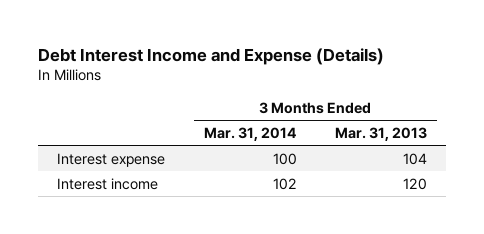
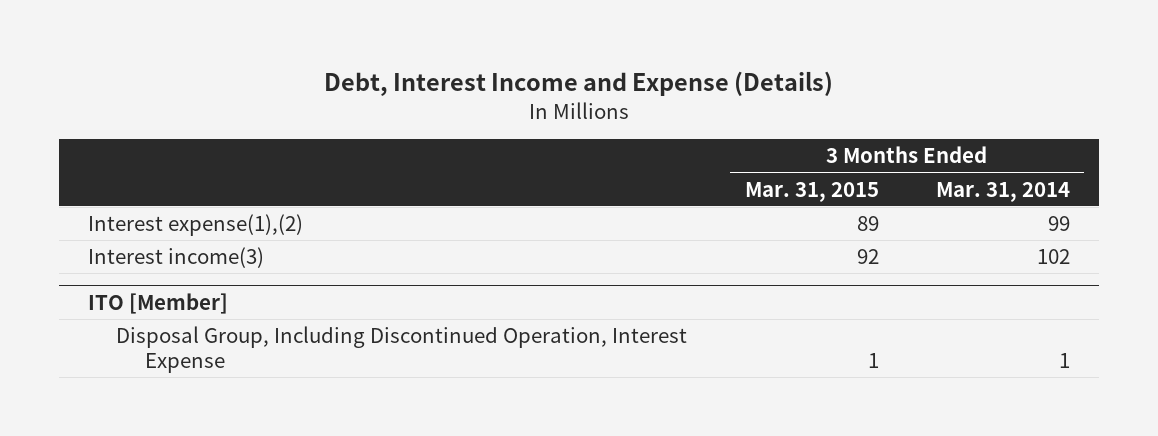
- Debt Interest Income and Expense (Details)
+ Debt, Interest Income and Expense (Details)
- | 3 Months Ended Mar. 31, 2014 | 3 Months Ended Mar. 31, 2013
+ | 3 Months Ended Mar. 31, 2015 | 3 Months Ended Mar. 31, 2014
- Interest expense | 100 | 104
- Interest income | 102 | 120
+ Interest expense(1),(2) | 89 | 99
+ Interest income(3) | 92 | 102
+ ITO [Member]
+ Disposal Group, Including Discontinued Operation, Interest Expense | 1 | 1

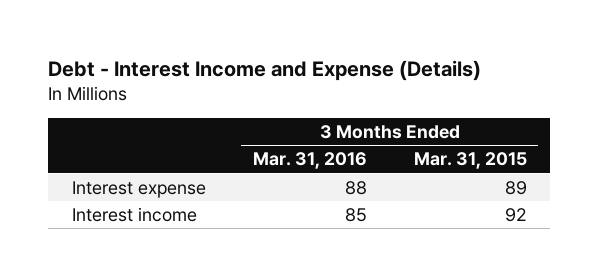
- Debt, Interest Income and Expense (Details)
+ Debt - Interest Income and Expense (Details)
- | 3 Months Ended Mar. 31, 2015 | 3 Months Ended Mar. 31, 2014
+ | 3 Months Ended Mar. 31, 2016 | 3 Months Ended Mar. 31, 2015
- Interest expense(1),(2) | 89 | 99
- Interest income(3) | 92 | 102
- ITO [Member]
- Disposal Group, Including Discontinued Operation, Interest Expense | 1 | 1
+ Interest expense | 88 | 89
+ Interest income | 85 | 92

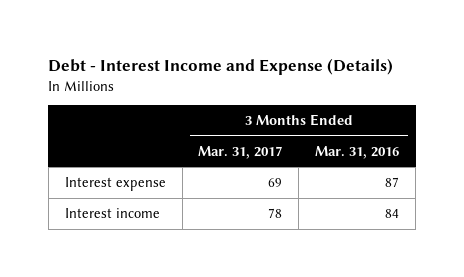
- | 3 Months Ended Mar. 31, 2016 | 3 Months Ended Mar. 31, 2015
+ | 3 Months Ended Mar. 31, 2017 | 3 Months Ended Mar. 31, 2016
- Interest expense | 88 | 89
- Interest income | 85 | 92
+ Interest expense | 69 | 87
+ Interest income | 78 | 84

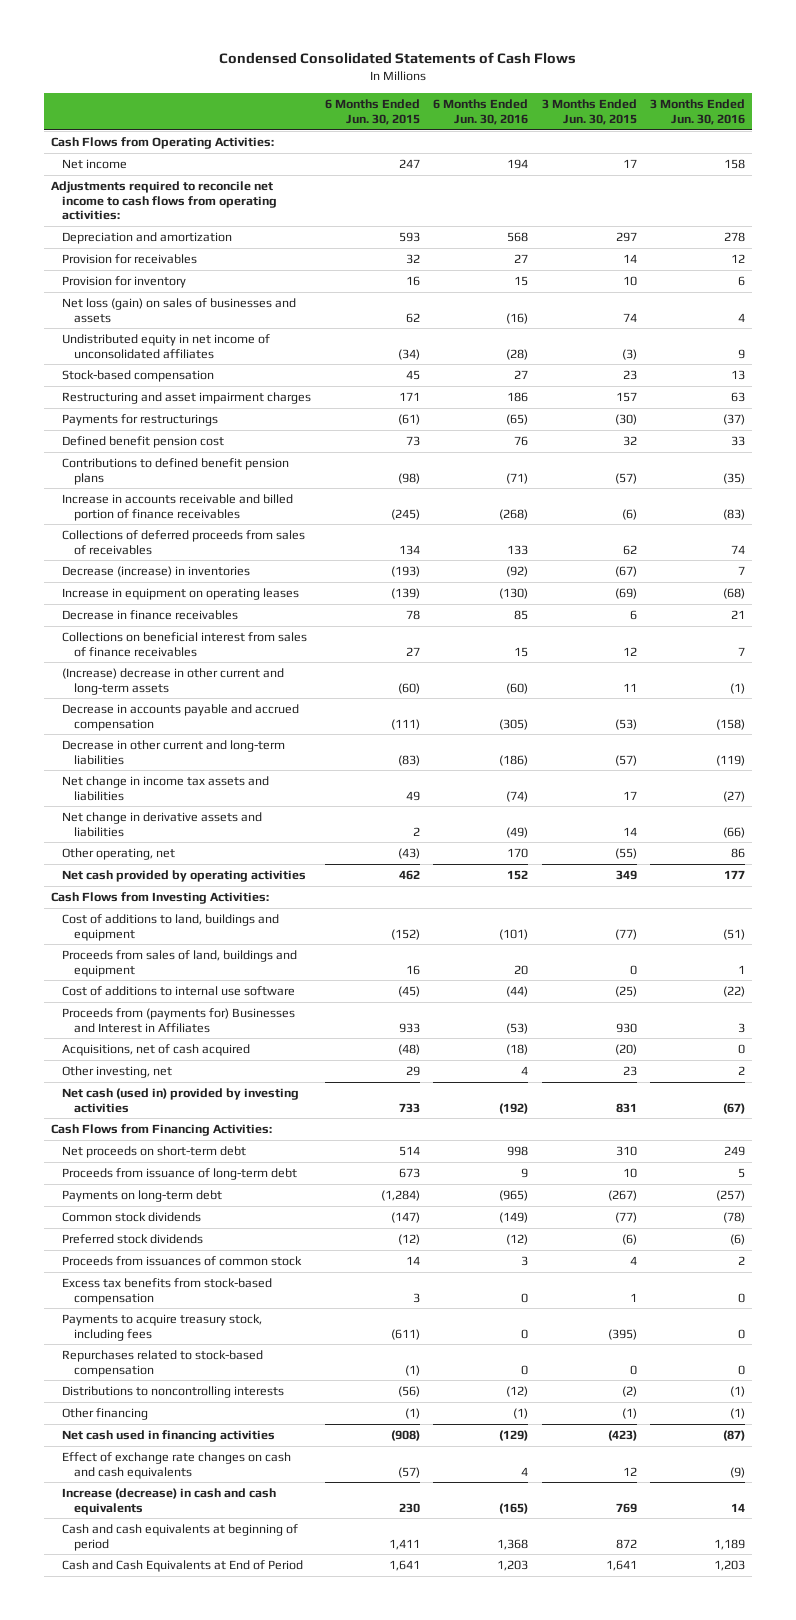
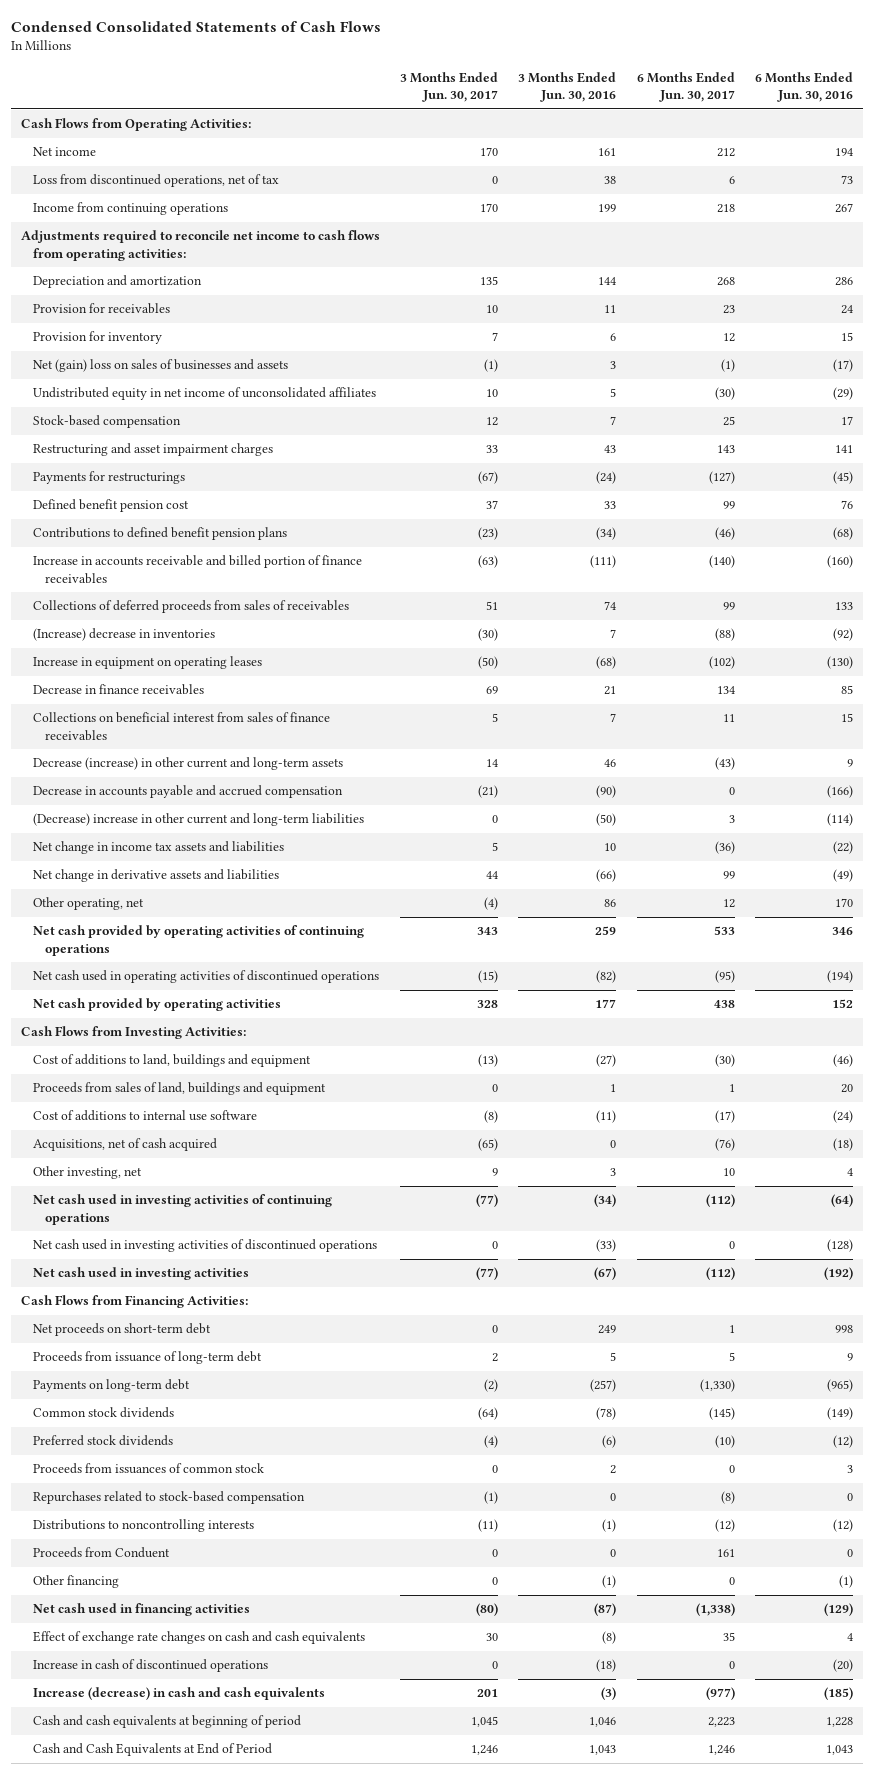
- | 6 Months Ended Jun. 30, 2015 | 6 Months Ended Jun. 30, 2016 | 3 Months Ended Jun. 30, 2015 | 3 Months Ended Jun. 30, 2016
+ | 3 Months Ended Jun. 30, 2017 | 3 Months Ended Jun. 30, 2016 | 6 Months Ended Jun. 30, 2017 | 6 Months Ended Jun. 30, 2016
- Net income | 247 | 194 | 17 | 158
+ Net income | 170 | 161 | 212 | 194
+ Loss from discontinued operations, net of tax | 0 | 38 | 6 | 73
+ Income from continuing operations | 170 | 199 | 218 | 267
- Depreciation and amortization | 593 | 568 | 297 | 278
- Provision for receivables | 32 | 27 | 14 | 12
+ Depreciation and amortization | 135 | 144 | 268 | 286
+ Provision for receivables | 10 | 11 | 23 | 24
- Net loss (gain) on sales of businesses and assets | 62 | (16) | 74 | 4
- Undistributed equity in net income of unconsolidated affiliates | (34) | (28) | (3) | 9
- Stock-based compensation | 45 | 27 | 23 | 13
- Restructuring and asset impairment charges | 171 | 186 | 157 | 63
- Payments for restructurings | (61) | (65) | (30) | (37)
+ Net (gain) loss on sales of businesses and assets | (1) | 3 | (1) | (17)
+ Undistributed equity in net income of unconsolidated affiliates | 10 | 5 | (30) | (29)
+ Stock-based compensation | 12 | 7 | 25 | 17
+ Restructuring and asset impairment charges | 33 | 43 | 143 | 141
+ Payments for restructurings | (67) | (24) | (127) | (45)
- Contributions to defined benefit pension plans | (98) | (71) | (57) | (35)
- Increase in accounts receivable and billed portion of finance receivables | (245) | (268) | (6) | (83)
+ Contributions to defined benefit pension plans | (23) | (34) | (46) | (68)
+ Increase in accounts receivable and billed portion of finance receivables | (63) | (111) | (140) | (160)
- Decrease (increase) in inventories | (193) | (92) | (67) | 7
+ (Increase) decrease in inventories | (30) | 7 | (88) | (92)
- (Increase) decrease in other current and long-term assets | (60) | (60) | 11 | (1)
- Decrease in accounts payable and accrued compensation | (111) | (305) | (53) | (158)
- Decrease in other current and long-term liabilities | (83) | (186) | (57) | (119)
- Net change in income tax assets and liabilities | 49 | (74) | 17 | (27)
+ Decrease (increase) in other current and long-term assets | 14 | 46 | (43) | 9
+ Decrease in accounts payable and accrued compensation | (21) | (90) | 0 | (166)
+ (Decrease) increase in other current and long-term liabilities | 0 | (50) | 3 | (114)
+ Net change in income tax assets and liabilities | 5 | 10 | (36) | (22)
+ Net cash provided by operating activities of continuing operations | 343 | 259 | 533 | 346
+ Net cash used in operating activities of discontinued operations | (15) | (82) | (95) | (194)
- Cost of additions to land, buildings and equipment | (152) | (101) | (77) | (51)
+ Cost of additions to land, buildings and equipment | (13) | (27) | (30) | (46)
- Cost of additions to internal use software | (45) | (44) | (25) | (22)
- Proceeds from (payments for) Businesses and Interest in Affiliates | 933 | (53) | 930 | 3
+ Cost of additions to internal use software | (8) | (11) | (17) | (24)
- Other investing, net | 29 | 4 | 23 | 2
- Net cash (used in) provided by investing activities | 733 | (192) | 831 | (67)
+ Other investing, net | 9 | 3 | 10 | 4
+ Net cash used in investing activities of continuing operations | (77) | (34) | (112) | (64)
+ Net cash used in investing activities of discontinued operations | 0 | (33) | 0 | (128)
+ Net cash used in investing activities | (77) | (67) | (112) | (192)
- Excess tax benefits from stock-based compensation | 3 | 0 | 1 | 0
- Payments to acquire treasury stock, including fees | (611) | 0 | (395) | 0
+ Proceeds from Conduent | 0 | 0 | 161 | 0
- Effect of exchange rate changes on cash and cash equivalents | (57) | 4 | 12 | (9)
- Increase (decrease) in cash and cash equivalents | 230 | (165) | 769 | 14
- Cash and cash equivalents at beginning of period | 1,411 | 1,368 | 872 | 1,189
- Cash and Cash Equivalents at End of Period | 1,641 | 1,203 | 1,641 | 1,203
+ Effect of exchange rate changes on cash and cash equivalents | 30 | (8) | 35 | 4
+ Increase in cash of discontinued operations | 0 | (18) | 0 | (20)
+ Increase (decrease) in cash and cash equivalents | 201 | (3) | (977) | (185)
+ Cash and cash equivalents at beginning of period | 1,045 | 1,046 | 2,223 | 1,228
+ Cash and Cash Equivalents at End of Period | 1,246 | 1,043 | 1,246 | 1,043

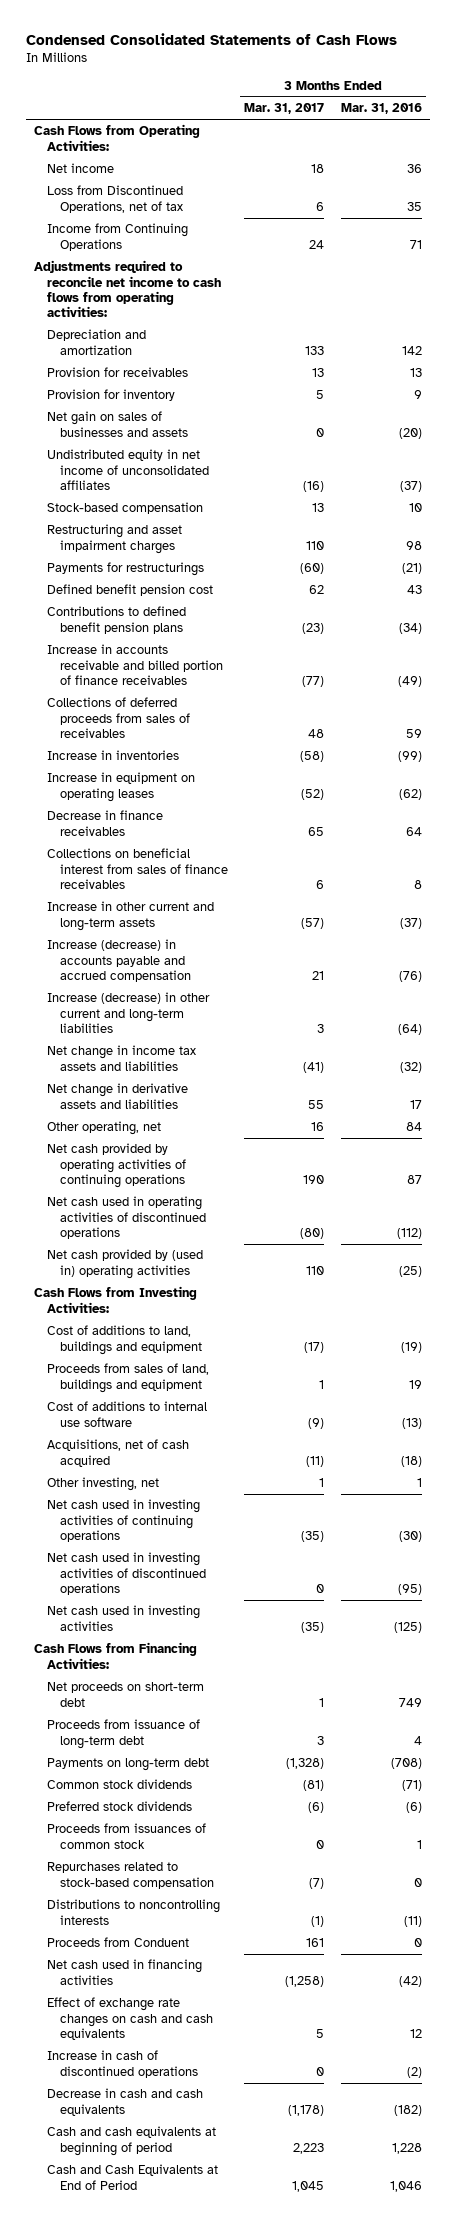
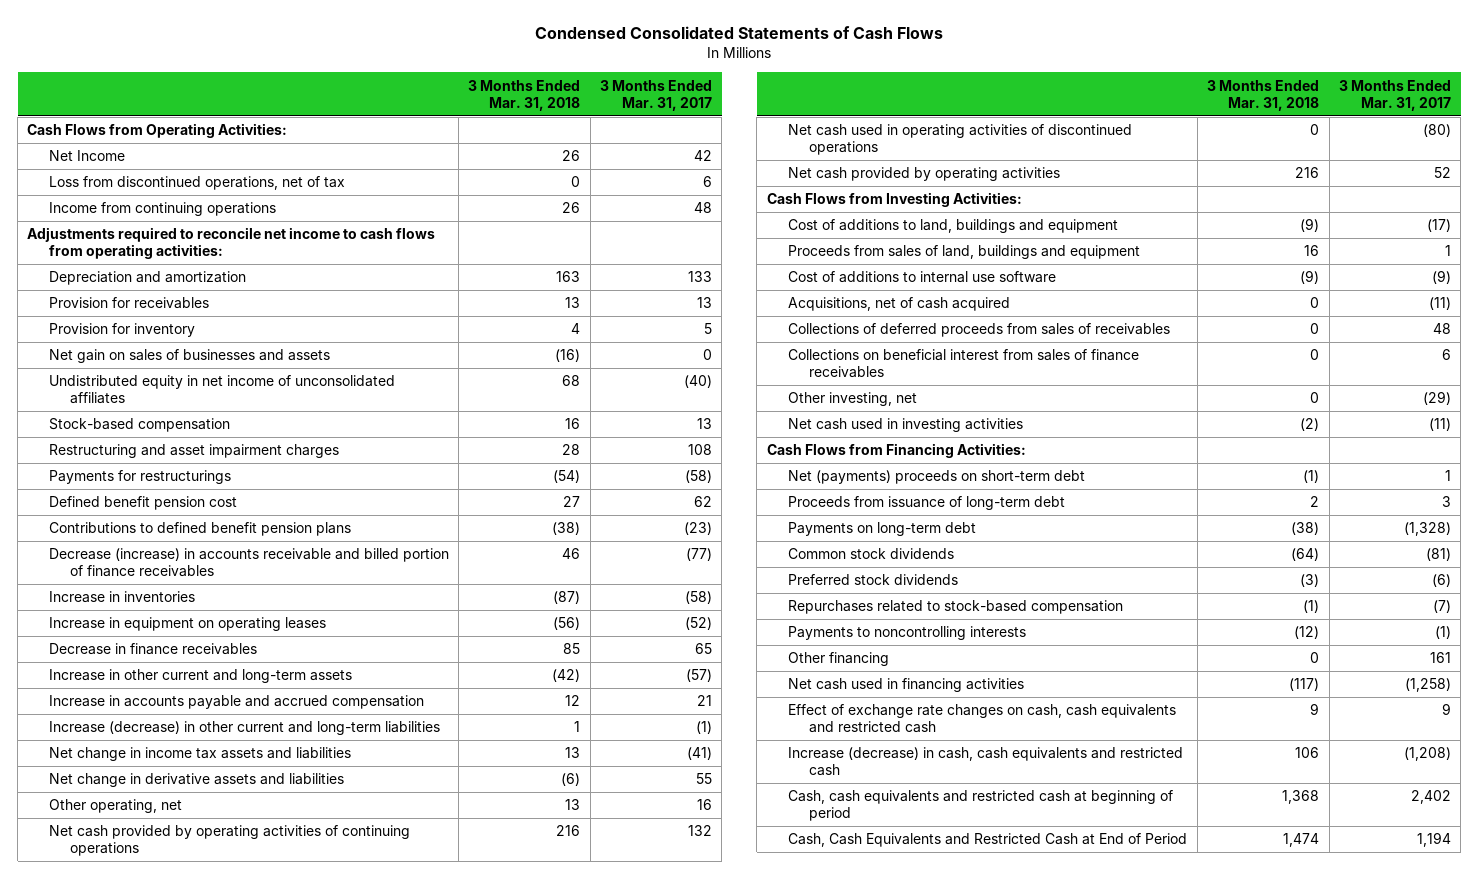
- | 3 Months Ended Mar. 31, 2017 | 3 Months Ended Mar. 31, 2016
+ | 3 Months Ended Mar. 31, 2018 | 3 Months Ended Mar. 31, 2017
- Net income | 18 | 36
- Loss from Discontinued Operations, net of tax | 6 | 35
- Income from Continuing Operations | 24 | 71
+ Net Income | 26 | 42
+ Loss from discontinued operations, net of tax | 0 | 6
+ Income from continuing operations | 26 | 48
- Undistributed equity in net income of unconsolidated affiliates | (16) | (37)
+ Undistributed equity in net income of unconsolidated affiliates | 68 | (40)
- Restructuring and asset impairment charges | 110 | 98
- Payments for restructurings | (60) | (21)
+ Restructuring and asset impairment charges | 28 | 108
+ Payments for restructurings | (54) | (58)
- Increase in accounts receivable and billed portion of finance receivables | (77) | (49)
+ Decrease (increase) in accounts receivable and billed portion of finance receivables | 46 | (77)
- Increase (decrease) in accounts payable and accrued compensation | 21 | (76)
- Increase (decrease) in other current and long-term liabilities | 3 | (64)
+ Increase in accounts payable and accrued compensation | 12 | 21
+ Increase (decrease) in other current and long-term liabilities | 1 | (1)
- Net cash provided by operating activities of continuing operations | 190 | 87
+ Net cash provided by operating activities of continuing operations | 216 | 132
- Net cash provided by (used in) operating activities | 110 | (25)
+ Net cash provided by operating activities | 216 | 52
- Other investing, net | 1 | 1
- Net cash used in investing activities of continuing operations | (35) | (30)
- Net cash used in investing activities of discontinued operations | 0 | (95)
- Net cash used in investing activities | (35) | (125)
moved down: Collections of deferred proceeds from sales of receivables | 0 | 48
moved down: Collections on beneficial interest from sales of finance receivables | 0 | 6
+ Other investing, net | 0 | (29)
+ Net cash used in investing activities | (2) | (11)
- Net proceeds on short-term debt | 1 | 749
+ Net (payments) proceeds on short-term debt | (1) | 1
- Proceeds from issuances of common stock | 0 | 1
- Distributions to noncontrolling interests | (1) | (11)
- Proceeds from Conduent | 161 | 0
+ Payments to noncontrolling interests | (12) | (1)
+ Other financing | 0 | 161
- Effect of exchange rate changes on cash and cash equivalents | 5 | 12
- Increase in cash of discontinued operations | 0 | (2)
- Decrease in cash and cash equivalents | (1,178) | (182)
- Cash and cash equivalents at beginning of period | 2,223 | 1,228
- Cash and Cash Equivalents at End of Period | 1,045 | 1,046
+ Effect of exchange rate changes on cash, cash equivalents and restricted cash | 9 | 9
+ Increase (decrease) in cash, cash equivalents and restricted cash | 106 | (1,208)
+ Cash, cash equivalents and restricted cash at beginning of period | 1,368 | 2,402
+ Cash, Cash Equivalents and Restricted Cash at End of Period | 1,474 | 1,194

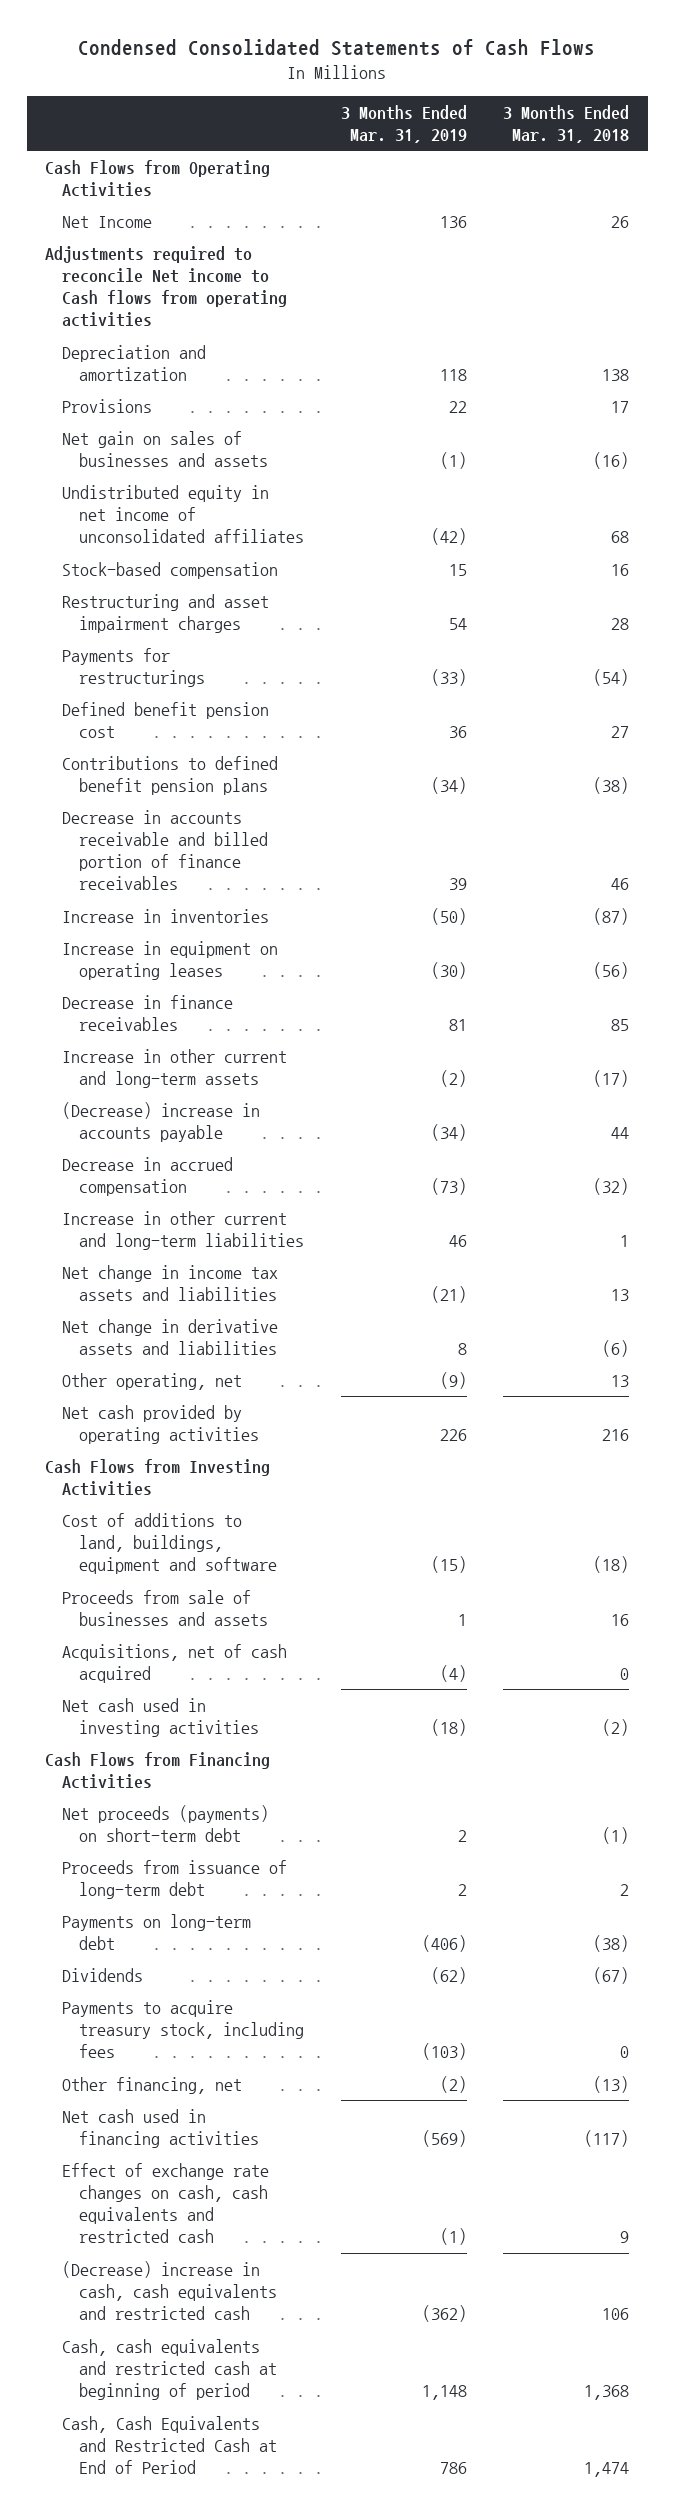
- | 3 Months Ended Mar. 31, 2018 | 3 Months Ended Mar. 31, 2017
+ | 3 Months Ended Mar. 31, 2019 | 3 Months Ended Mar. 31, 2018
- Cash Flows from Operating Activities:
+ Cash Flows from Operating Activities
- Loss from discontinued operations, net of tax | 0 | 6
- Income from continuing operations | 26 | 48
- Adjustments required to reconcile net income to cash flows from operating activities:
- Depreciation and amortization | 163 | 133
- Provision for receivables | 13 | 13
- Provision for inventory | 4 | 5
+ Adjustments required to reconcile Net income to Cash flows from operating activities
+ Depreciation and amortization | 118 | 138
+ Provisions | 22 | 17
- Decrease (increase) in accounts receivable and billed portion of finance receivables | 46 | (77)
+ Decrease in accounts receivable and billed portion of finance receivables | 39 | 46
- Increase in other current and long-term assets | (42) | (57)
- Increase in accounts payable and accrued compensation | 12 | 21
- Increase (decrease) in other current and long-term liabilities | 1 | (1)
+ Increase in other current and long-term assets | (2) | (17)
+ (Decrease) increase in accounts payable | (34) | 44
+ Decrease in accrued compensation | (73) | (32)
+ Increase in other current and long-term liabilities | 46 | 1
- Net cash provided by operating activities of continuing operations | 216 | 132
- Net cash used in operating activities of discontinued operations | 0 | (80)
- Cash Flows from Investing Activities:
- Cost of additions to land, buildings and equipment | (9) | (17)
- Proceeds from sales of land, buildings and equipment | 16 | 1
- Cost of additions to internal use software | (9) | (9)
+ Cash Flows from Investing Activities
+ Cost of additions to land, buildings, equipment and software | (15) | (18)
+ Proceeds from sale of businesses and assets | 1 | 16
- Collections of deferred proceeds from sales of receivables | 0 | 48
- Collections on beneficial interest from sales of finance receivables | 0 | 6
- Other investing, net | 0 | (29)
- Cash Flows from Financing Activities:
- Net (payments) proceeds on short-term debt | (1) | 1
+ Cash Flows from Financing Activities
+ Net proceeds (payments) on short-term debt | 2 | (1)
- Common stock dividends | (64) | (81)
- Preferred stock dividends | (3) | (6)
- Repurchases related to stock-based compensation | (1) | (7)
- Payments to noncontrolling interests | (12) | (1)
- Other financing | 0 | 161
+ Dividends | (62) | (67)
+ Payments to acquire treasury stock, including fees | (103) | 0
+ Other financing, net | (2) | (13)
- Increase (decrease) in cash, cash equivalents and restricted cash | 106 | (1,208)
+ (Decrease) increase in cash, cash equivalents and restricted cash | (362) | 106

